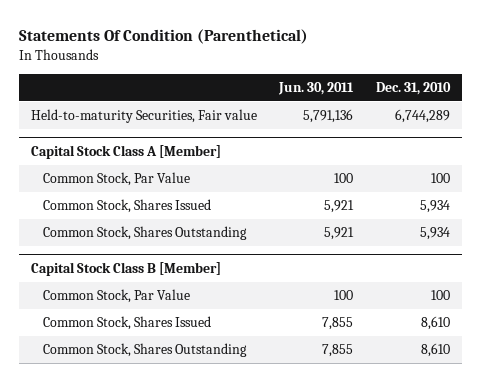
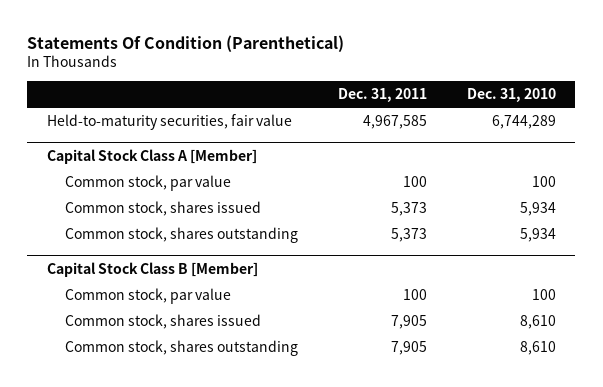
- | Jun. 30, 2011 | Dec. 31, 2010
+ | Dec. 31, 2011 | Dec. 31, 2010
- Held-to-maturity Securities, Fair value | 5,791,136 | 6,744,289
+ Held-to-maturity securities, fair value | 4,967,585 | 6,744,289
@ Capital Stock Class A [Member]
- Common Stock, Par Value | 100 | 100
- Common Stock, Shares Issued | 5,921 | 5,934
- Common Stock, Shares Outstanding | 5,921 | 5,934
+ Common stock, par value | 100 | 100
+ Common stock, shares issued | 5,373 | 5,934
+ Common stock, shares outstanding | 5,373 | 5,934
@ Capital Stock Class B [Member]
- Common Stock, Par Value | 100 | 100
- Common Stock, Shares Issued | 7,855 | 8,610
- Common Stock, Shares Outstanding | 7,855 | 8,610
+ Common stock, par value | 100 | 100
+ Common stock, shares issued | 7,905 | 8,610
+ Common stock, shares outstanding | 7,905 | 8,610

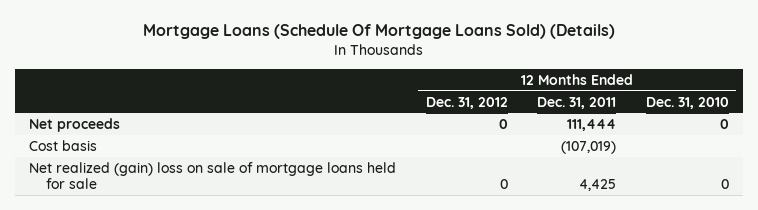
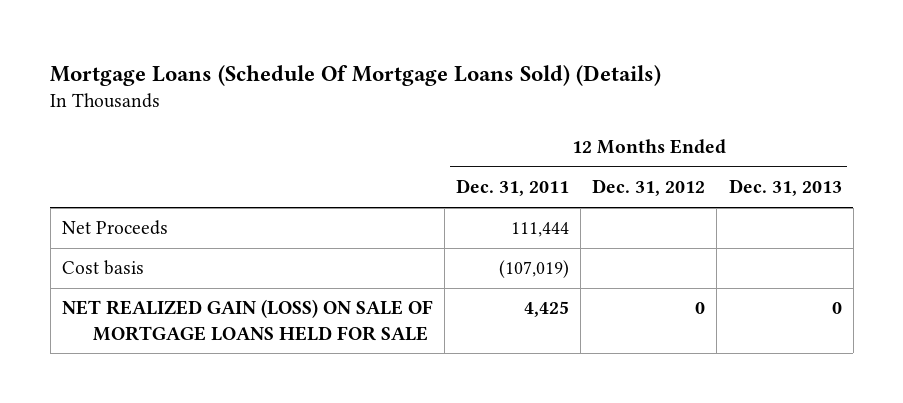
- | 12 Months Ended Dec. 31, 2012 | 12 Months Ended Dec. 31, 2011 | 12 Months Ended Dec. 31, 2010
+ | 12 Months Ended Dec. 31, 2011 | 12 Months Ended Dec. 31, 2012 | 12 Months Ended Dec. 31, 2013
- Net proceeds | 0 | 111,444 | 0
+ Net Proceeds | 111,444 | |
- Net realized (gain) loss on sale of mortgage loans held for sale | 0 | 4,425 | 0
+ NET REALIZED GAIN (LOSS) ON SALE OF MORTGAGE LOANS HELD FOR SALE | 4,425 | 0 | 0

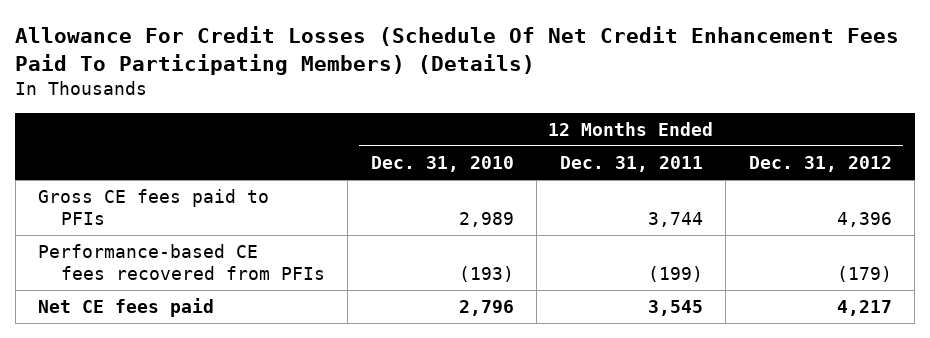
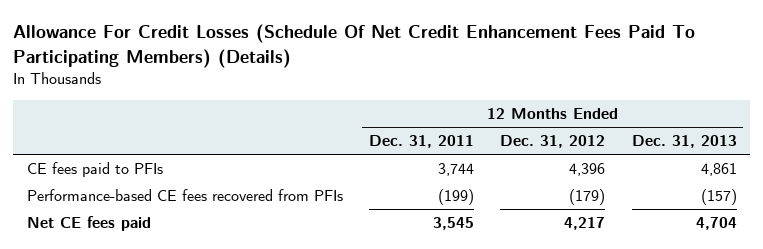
- | 12 Months Ended Dec. 31, 2010 | 12 Months Ended Dec. 31, 2011 | 12 Months Ended Dec. 31, 2012
+ | 12 Months Ended Dec. 31, 2011 | 12 Months Ended Dec. 31, 2012 | 12 Months Ended Dec. 31, 2013
- Gross CE fees paid to PFIs | 2,989 | 3,744 | 4,396
+ CE fees paid to PFIs | 3,744 | 4,396 | 4,861

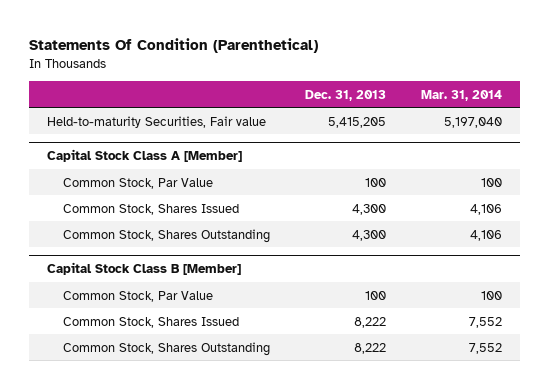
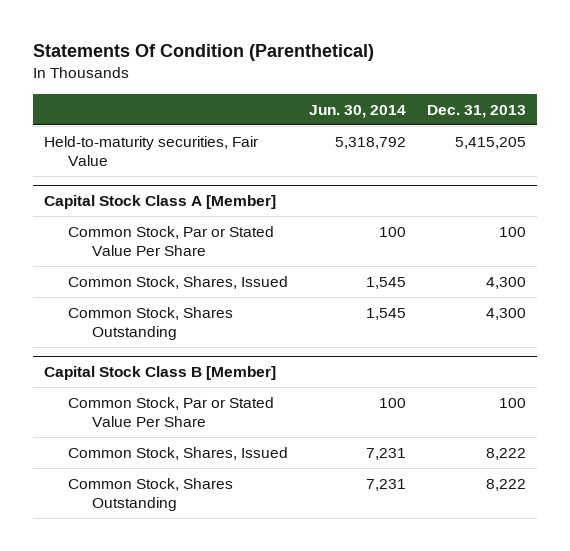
- | Dec. 31, 2013 | Mar. 31, 2014
+ | Jun. 30, 2014 | Dec. 31, 2013
- Held-to-maturity Securities, Fair value | 5,415,205 | 5,197,040
+ Held-to-maturity securities, Fair Value | 5,318,792 | 5,415,205
@ Capital Stock Class A [Member]
- Common Stock, Par Value | 100 | 100
- Common Stock, Shares Issued | 4,300 | 4,106
+ Common Stock, Par or Stated Value Per Share | 100 | 100
+ Common Stock, Shares, Issued | 1,545 | 4,300
@ Capital Stock Class B [Member]
- Common Stock, Par Value | 100 | 100
- Common Stock, Shares Issued | 8,222 | 7,552
+ Common Stock, Par or Stated Value Per Share | 100 | 100
+ Common Stock, Shares, Issued | 7,231 | 8,222

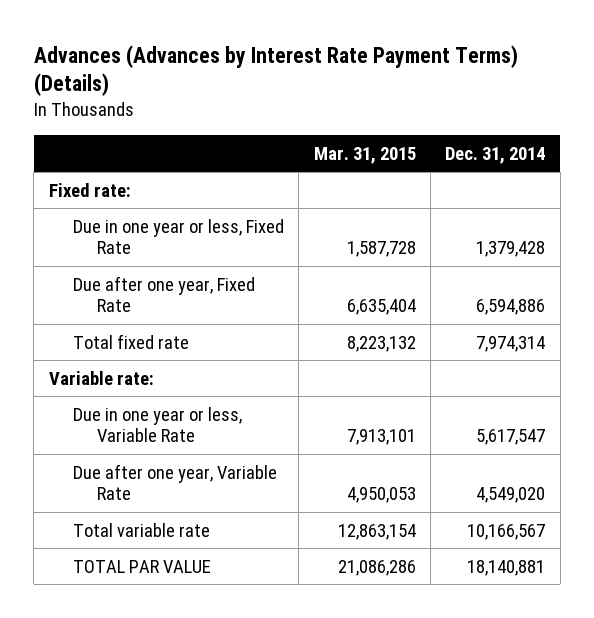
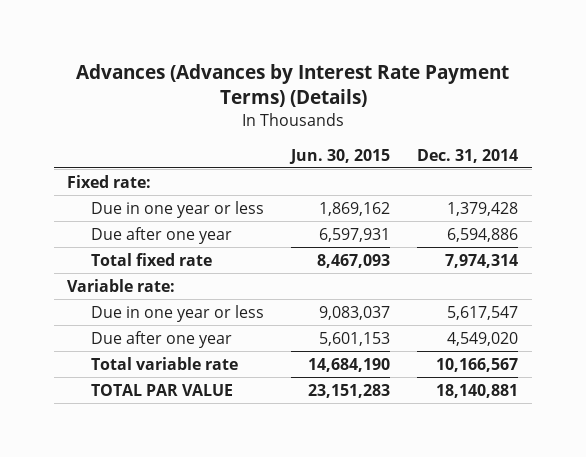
- | Mar. 31, 2015 | Dec. 31, 2014
+ | Jun. 30, 2015 | Dec. 31, 2014
- Due in one year or less, Fixed Rate | 1,587,728 | 1,379,428
- Due after one year, Fixed Rate | 6,635,404 | 6,594,886
+ Due in one year or less | 1,869,162 | 1,379,428
+ Due after one year | 6,597,931 | 6,594,886
- Due in one year or less, Variable Rate | 7,913,101 | 5,617,547
- Due after one year, Variable Rate | 4,950,053 | 4,549,020
+ Due in one year or less | 9,083,037 | 5,617,547
+ Due after one year | 5,601,153 | 4,549,020

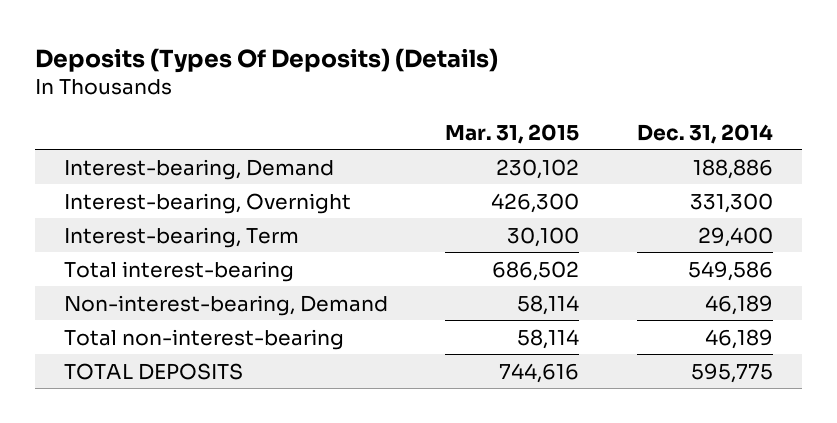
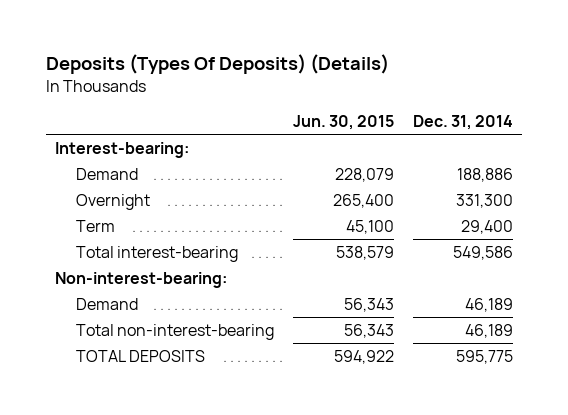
- | Mar. 31, 2015 | Dec. 31, 2014
+ | Jun. 30, 2015 | Dec. 31, 2014
- Interest-bearing, Demand | 230,102 | 188,886
- Interest-bearing, Overnight | 426,300 | 331,300
- Interest-bearing, Term | 30,100 | 29,400
+ Interest-bearing:
+ Demand | 228,079 | 188,886
+ Overnight | 265,400 | 331,300
+ Term | 45,100 | 29,400
- Non-interest-bearing, Demand | 58,114 | 46,189
+ Non-interest-bearing:
+ Demand | 56,343 | 46,189

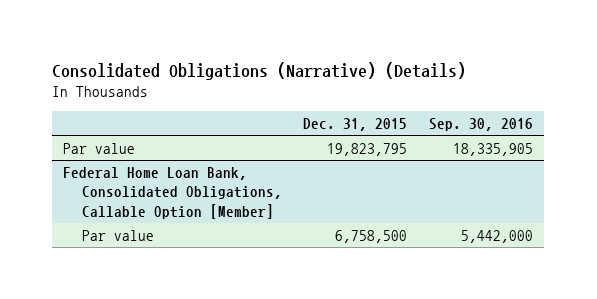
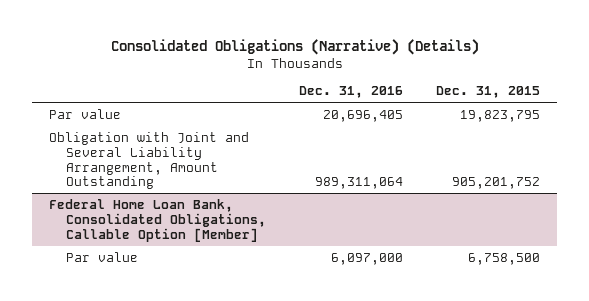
- | Dec. 31, 2015 | Sep. 30, 2016
+ | Dec. 31, 2016 | Dec. 31, 2015
+ Obligation with Joint and Several Liability Arrangement, Amount Outstanding | 989,311,064 | 905,201,752

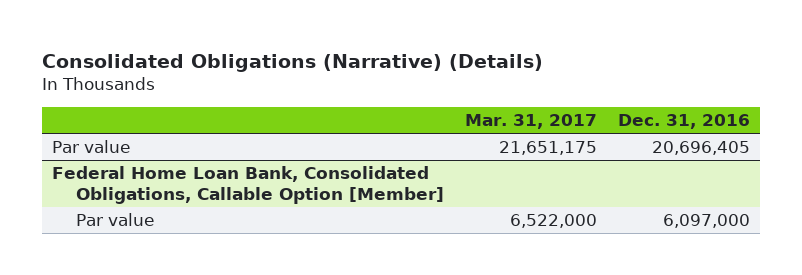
- | Dec. 31, 2016 | Dec. 31, 2015
+ | Mar. 31, 2017 | Dec. 31, 2016
- Obligation with Joint and Several Liability Arrangement, Amount Outstanding | 989,311,064 | 905,201,752

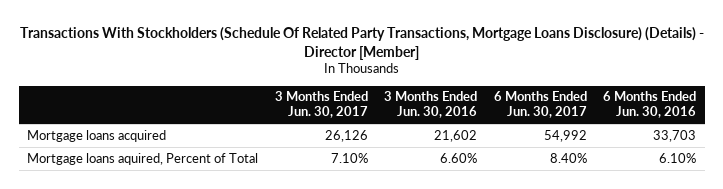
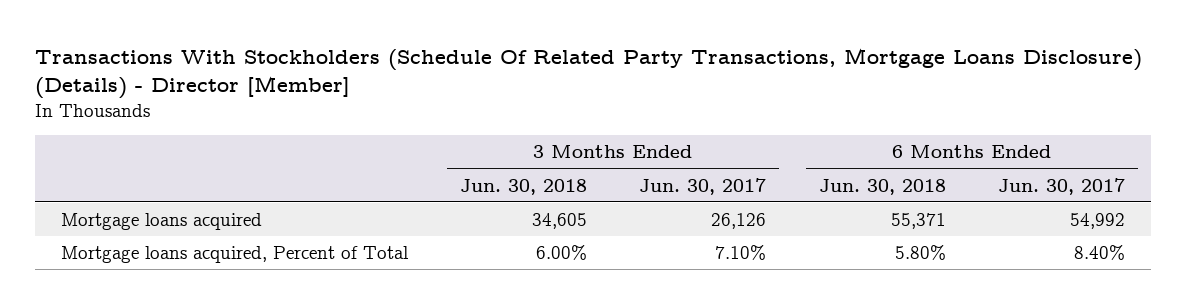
- | 3 Months Ended Jun. 30, 2017 | 3 Months Ended Jun. 30, 2016 | 6 Months Ended Jun. 30, 2017 | 6 Months Ended Jun. 30, 2016
+ | 3 Months Ended Jun. 30, 2018 | 3 Months Ended Jun. 30, 2017 | 6 Months Ended Jun. 30, 2018 | 6 Months Ended Jun. 30, 2017
- Mortgage loans aquired, Percent of Total | 7.10% | 6.60% | 8.40% | 6.10%
+ Mortgage loans acquired, Percent of Total | 6.00% | 7.10% | 5.80% | 8.40%

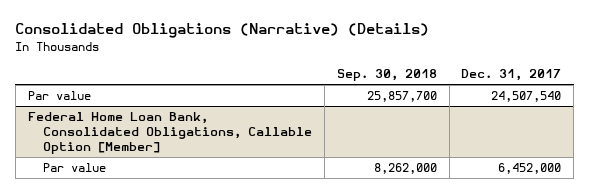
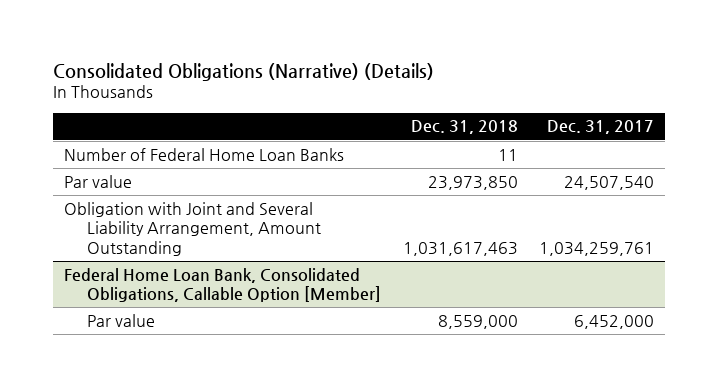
- | Sep. 30, 2018 | Dec. 31, 2017
+ | Dec. 31, 2018 | Dec. 31, 2017
+ Number of Federal Home Loan Banks | 11 |
+ Obligation with Joint and Several Liability Arrangement, Amount Outstanding | 1,031,617,463 | 1,034,259,761

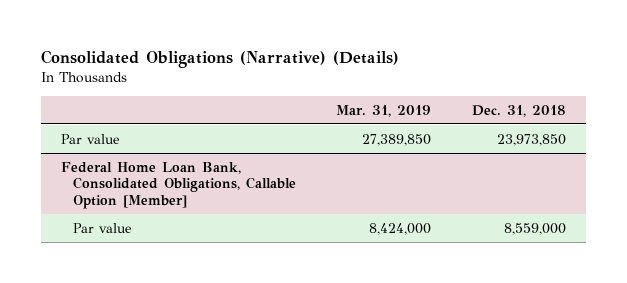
- | Dec. 31, 2018 | Dec. 31, 2017
+ | Mar. 31, 2019 | Dec. 31, 2018
- Number of Federal Home Loan Banks | 11 |
- Obligation with Joint and Several Liability Arrangement, Amount Outstanding | 1,031,617,463 | 1,034,259,761

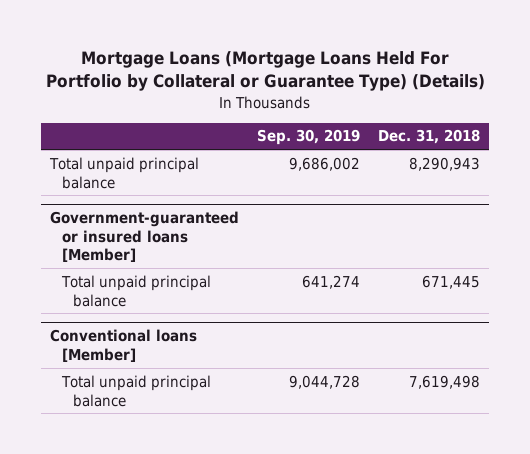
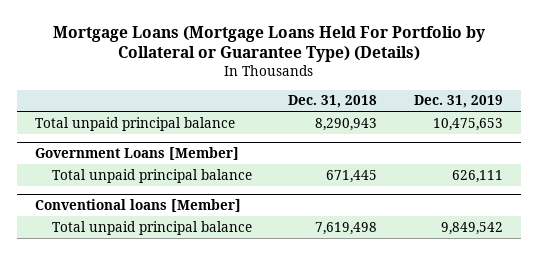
- | Sep. 30, 2019 | Dec. 31, 2018
+ | Dec. 31, 2018 | Dec. 31, 2019
- Government-guaranteed or insured loans [Member]
+ Government Loans [Member]

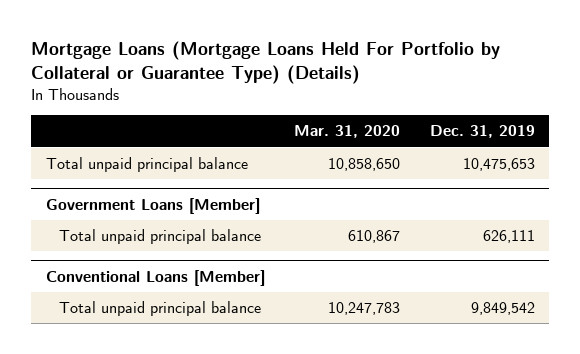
- | Dec. 31, 2018 | Dec. 31, 2019
+ | Mar. 31, 2020 | Dec. 31, 2019
- Conventional loans [Member]
+ Conventional Loans [Member]

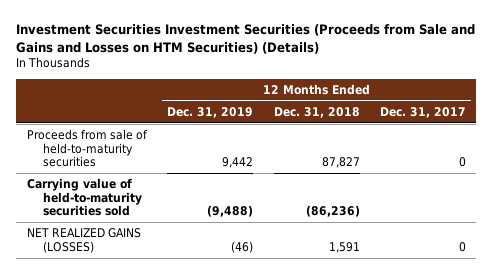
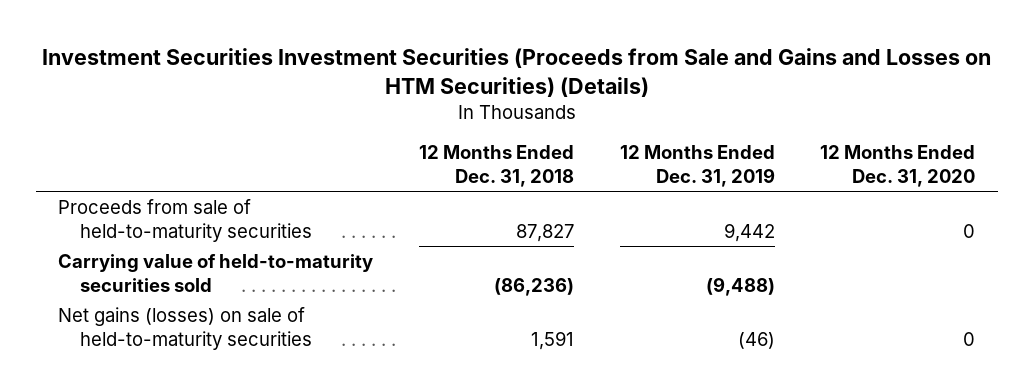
- | 12 Months Ended Dec. 31, 2019 | 12 Months Ended Dec. 31, 2018 | 12 Months Ended Dec. 31, 2017
+ | 12 Months Ended Dec. 31, 2018 | 12 Months Ended Dec. 31, 2019 | 12 Months Ended Dec. 31, 2020
- NET REALIZED GAINS (LOSSES) | (46) | 1,591 | 0
+ Net gains (losses) on sale of held-to-maturity securities | 1,591 | (46) | 0

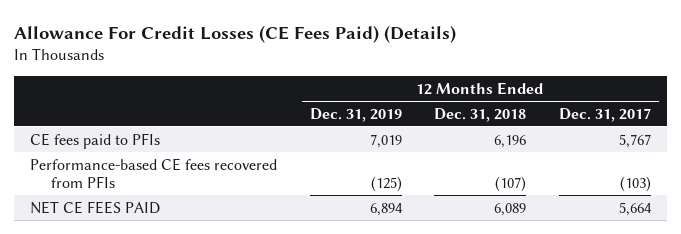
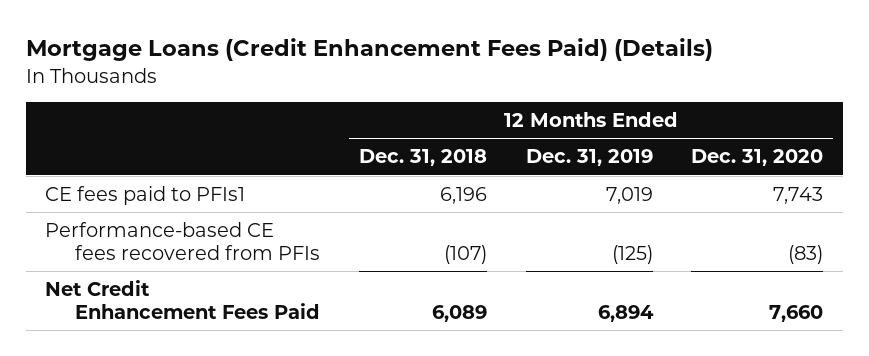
- Allowance For Credit Losses (CE Fees Paid) (Details)
+ Mortgage Loans (Credit Enhancement Fees Paid) (Details)
- | 12 Months Ended Dec. 31, 2019 | 12 Months Ended Dec. 31, 2018 | 12 Months Ended Dec. 31, 2017
+ | 12 Months Ended Dec. 31, 2018 | 12 Months Ended Dec. 31, 2019 | 12 Months Ended Dec. 31, 2020
- CE fees paid to PFIs | 7,019 | 6,196 | 5,767
+ CE fees paid to PFIs1 | 6,196 | 7,019 | 7,743
- NET CE FEES PAID | 6,894 | 6,089 | 5,664
+ Net Credit Enhancement Fees Paid | 6,089 | 6,894 | 7,660

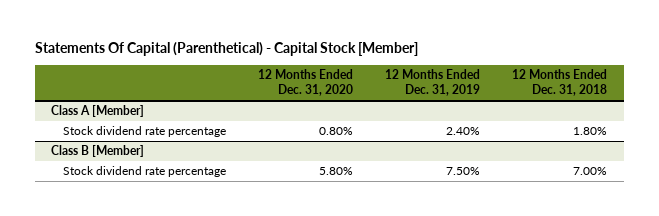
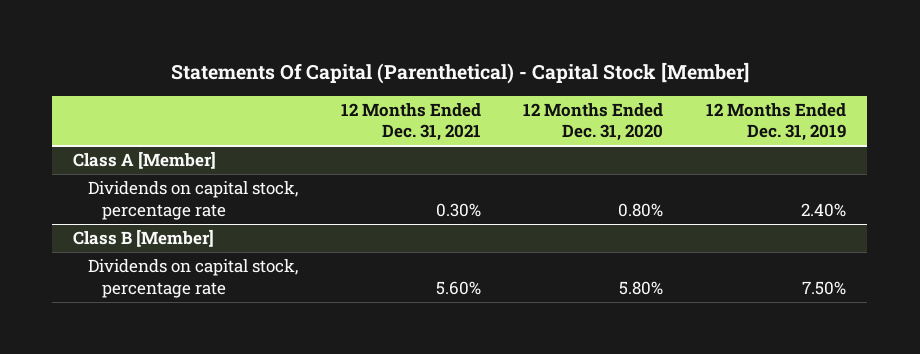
- | 12 Months Ended Dec. 31, 2020 | 12 Months Ended Dec. 31, 2019 | 12 Months Ended Dec. 31, 2018
+ | 12 Months Ended Dec. 31, 2021 | 12 Months Ended Dec. 31, 2020 | 12 Months Ended Dec. 31, 2019
@ Class A [Member]
- Stock dividend rate percentage | 0.80% | 2.40% | 1.80%
+ Dividends on capital stock, percentage rate | 0.30% | 0.80% | 2.40%
@ Class B [Member]
- Stock dividend rate percentage | 5.80% | 7.50% | 7.00%
+ Dividends on capital stock, percentage rate | 5.60% | 5.80% | 7.50%

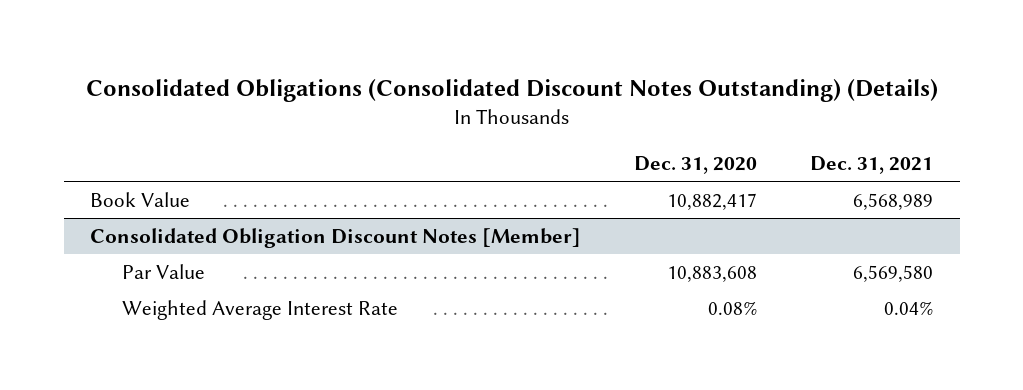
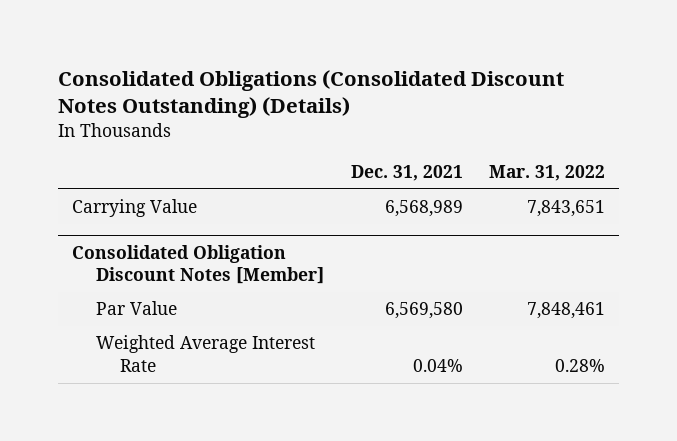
- | Dec. 31, 2020 | Dec. 31, 2021
+ | Dec. 31, 2021 | Mar. 31, 2022
- Book Value | 10,882,417 | 6,568,989
+ Carrying Value | 6,568,989 | 7,843,651

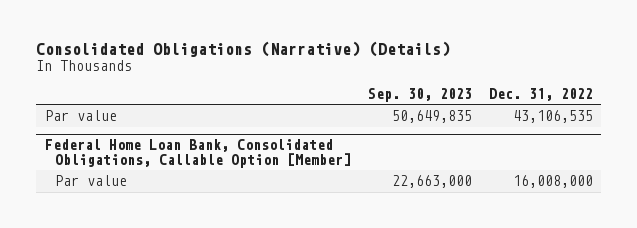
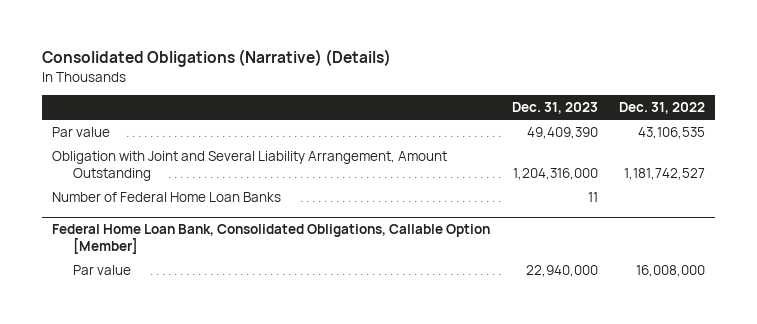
- | Sep. 30, 2023 | Dec. 31, 2022
+ | Dec. 31, 2023 | Dec. 31, 2022
+ Obligation with Joint and Several Liability Arrangement, Amount Outstanding | 1,204,316,000 | 1,181,742,527
+ Number of Federal Home Loan Banks | 11 |

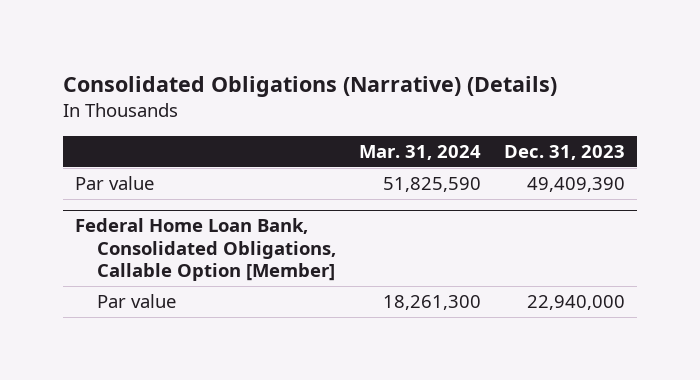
- | Dec. 31, 2023 | Dec. 31, 2022
+ | Mar. 31, 2024 | Dec. 31, 2023
- Obligation with Joint and Several Liability Arrangement, Amount Outstanding | 1,204,316,000 | 1,181,742,527
- Number of Federal Home Loan Banks | 11 |

